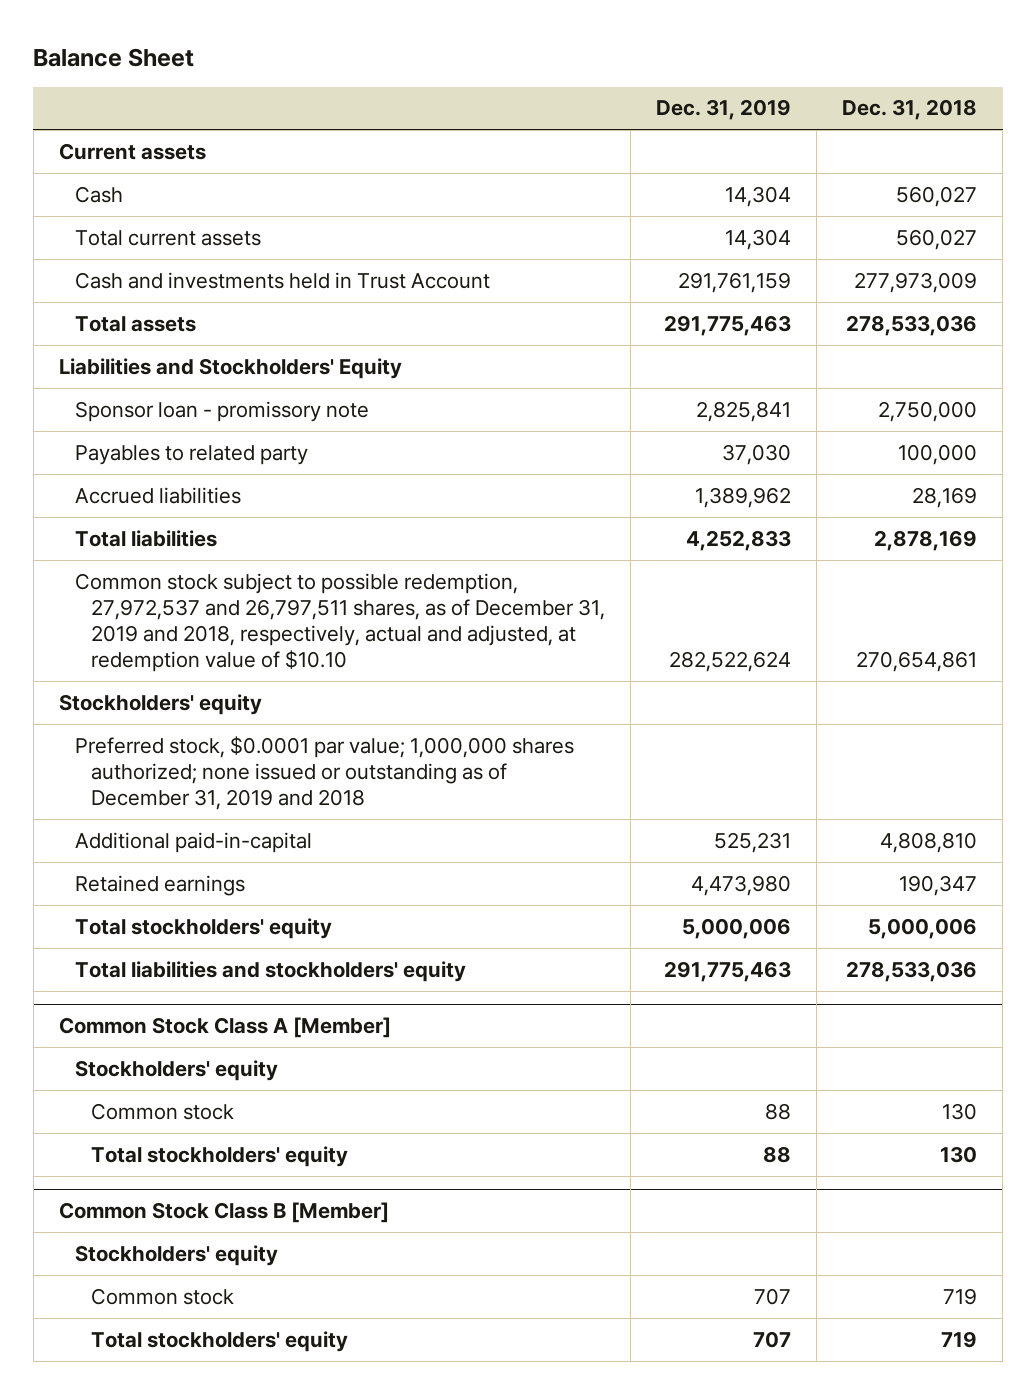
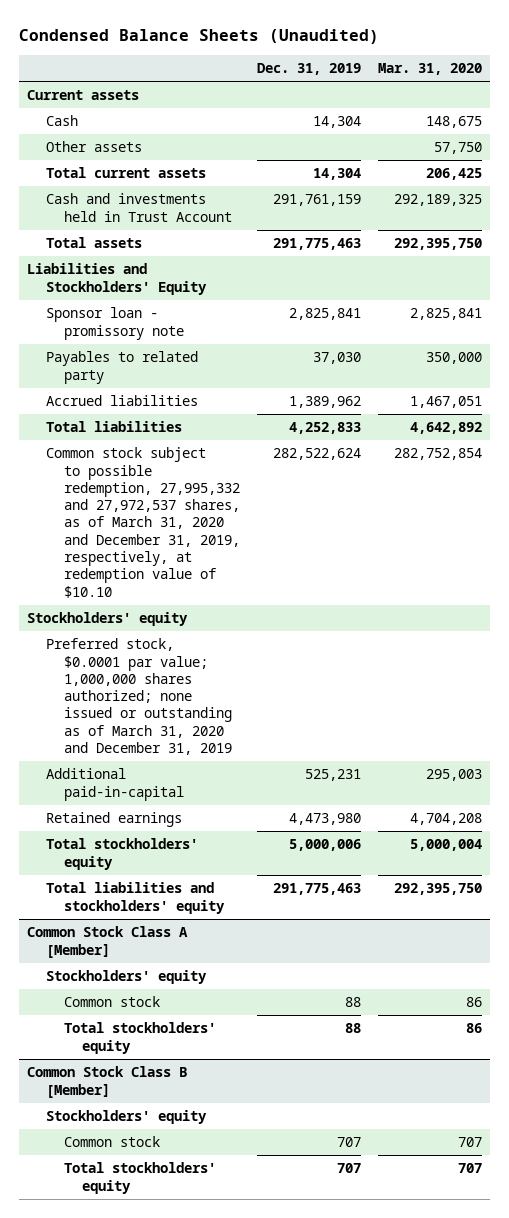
- Balance Sheet
+ Condensed Balance Sheets (Unaudited)
- | Dec. 31, 2019 | Dec. 31, 2018
+ | Dec. 31, 2019 | Mar. 31, 2020
+ Other assets | | 57,750
- Common stock subject to possible redemption, 27,972,537 and 26,797,511 shares, as of December 31, 2019 and 2018, respectively, actual and adjusted, at redemption value of $10.10 | 282,522,624 | 270,654,861
+ Common stock subject to possible redemption, 27,995,332 and 27,972,537 shares, as of March 31, 2020 and December 31, 2019, respectively, at redemption value of $10.10 | 282,522,624 | 282,752,854
- Preferred stock, $0.0001 par value; 1,000,000 shares authorized; none issued or outstanding as of December 31, 2019 and 2018
+ Preferred stock, $0.0001 par value; 1,000,000 shares authorized; none issued or outstanding as of March 31, 2020 and December 31, 2019

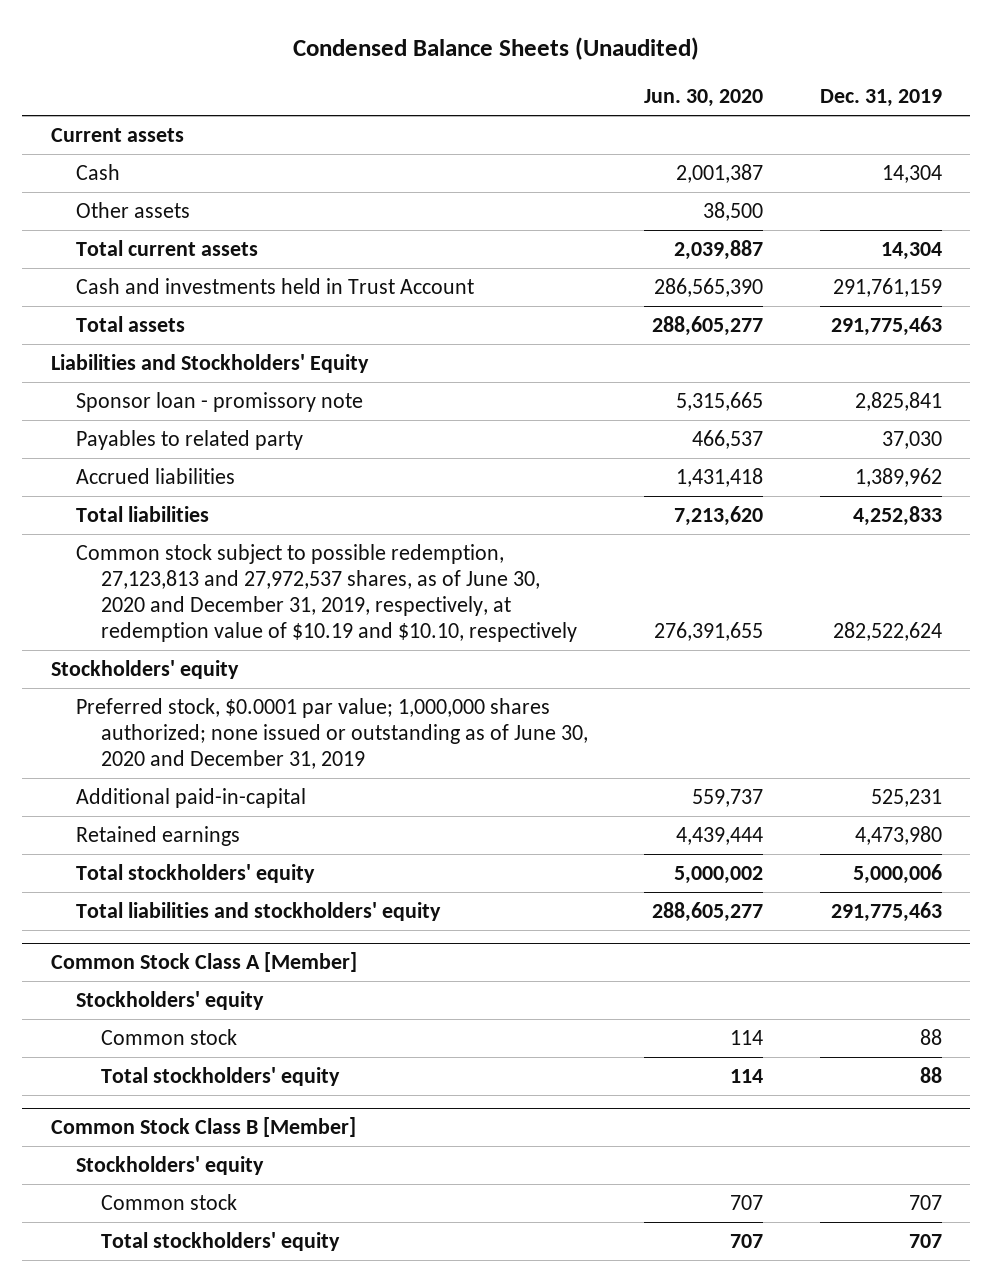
- | Dec. 31, 2019 | Mar. 31, 2020
+ | Jun. 30, 2020 | Dec. 31, 2019
- Common stock subject to possible redemption, 27,995,332 and 27,972,537 shares, as of March 31, 2020 and December 31, 2019, respectively, at redemption value of $10.10 | 282,522,624 | 282,752,854
+ Common stock subject to possible redemption, 27,123,813 and 27,972,537 shares, as of June 30, 2020 and December 31, 2019, respectively, at redemption value of $10.19 and $10.10, respectively | 276,391,655 | 282,522,624
- Preferred stock, $0.0001 par value; 1,000,000 shares authorized; none issued or outstanding as of March 31, 2020 and December 31, 2019
+ Preferred stock, $0.0001 par value; 1,000,000 shares authorized; none issued or outstanding as of June 30, 2020 and December 31, 2019

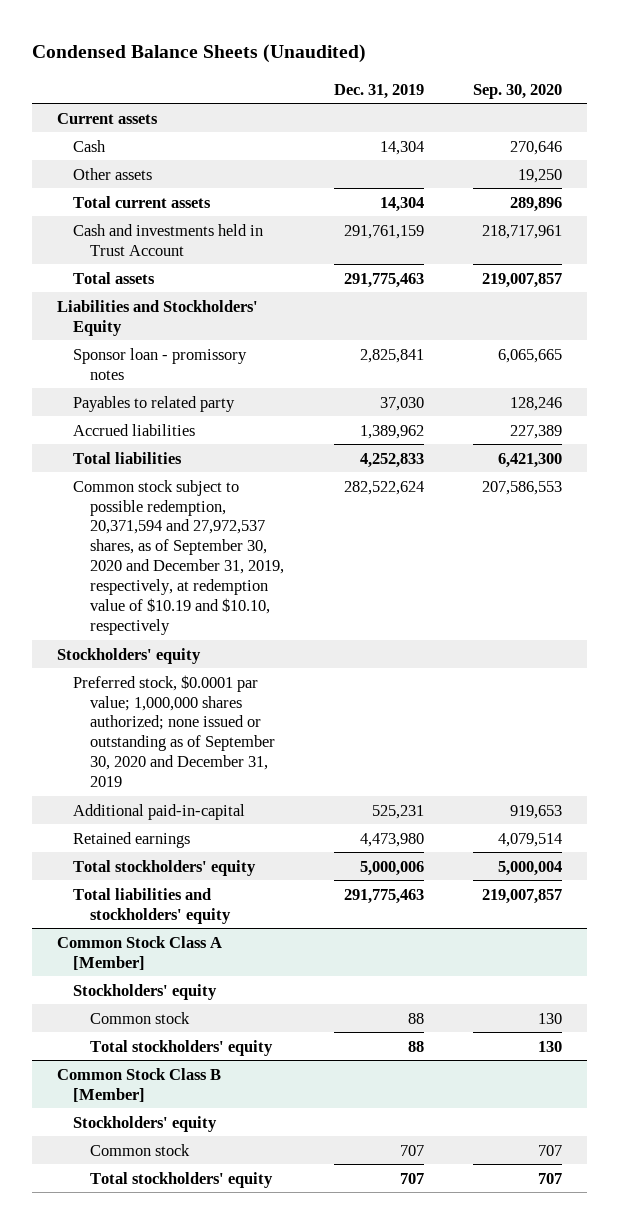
- | Jun. 30, 2020 | Dec. 31, 2019
+ | Dec. 31, 2019 | Sep. 30, 2020
- Sponsor loan - promissory note | 5,315,665 | 2,825,841
+ Sponsor loan - promissory notes | 2,825,841 | 6,065,665
- Common stock subject to possible redemption, 27,123,813 and 27,972,537 shares, as of June 30, 2020 and December 31, 2019, respectively, at redemption value of $10.19 and $10.10, respectively | 276,391,655 | 282,522,624
+ Common stock subject to possible redemption, 20,371,594 and 27,972,537 shares, as of September 30, 2020 and December 31, 2019, respectively, at redemption value of $10.19 and $10.10, respectively | 282,522,624 | 207,586,553
- Preferred stock, $0.0001 par value; 1,000,000 shares authorized; none issued or outstanding as of June 30, 2020 and December 31, 2019
+ Preferred stock, $0.0001 par value; 1,000,000 shares authorized; none issued or outstanding as of September 30, 2020 and December 31, 2019

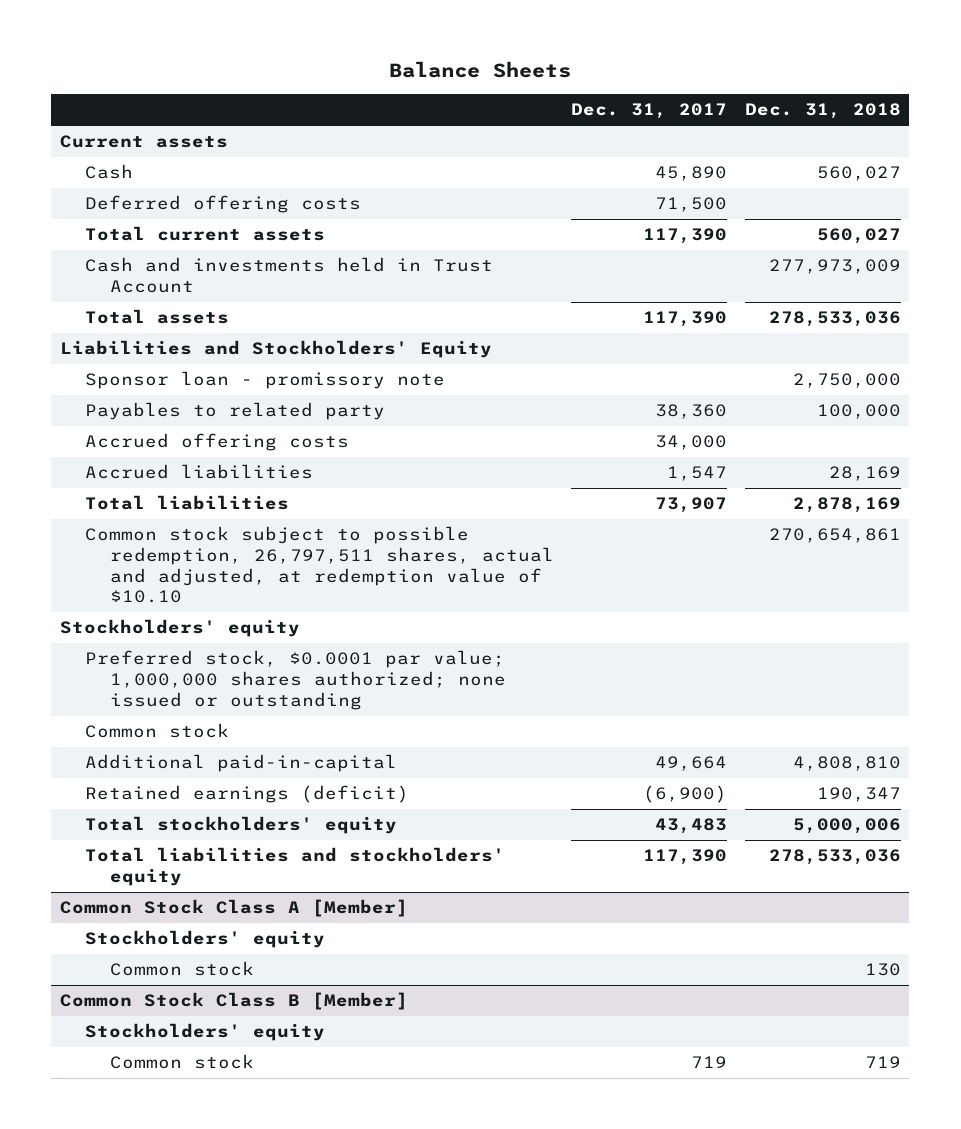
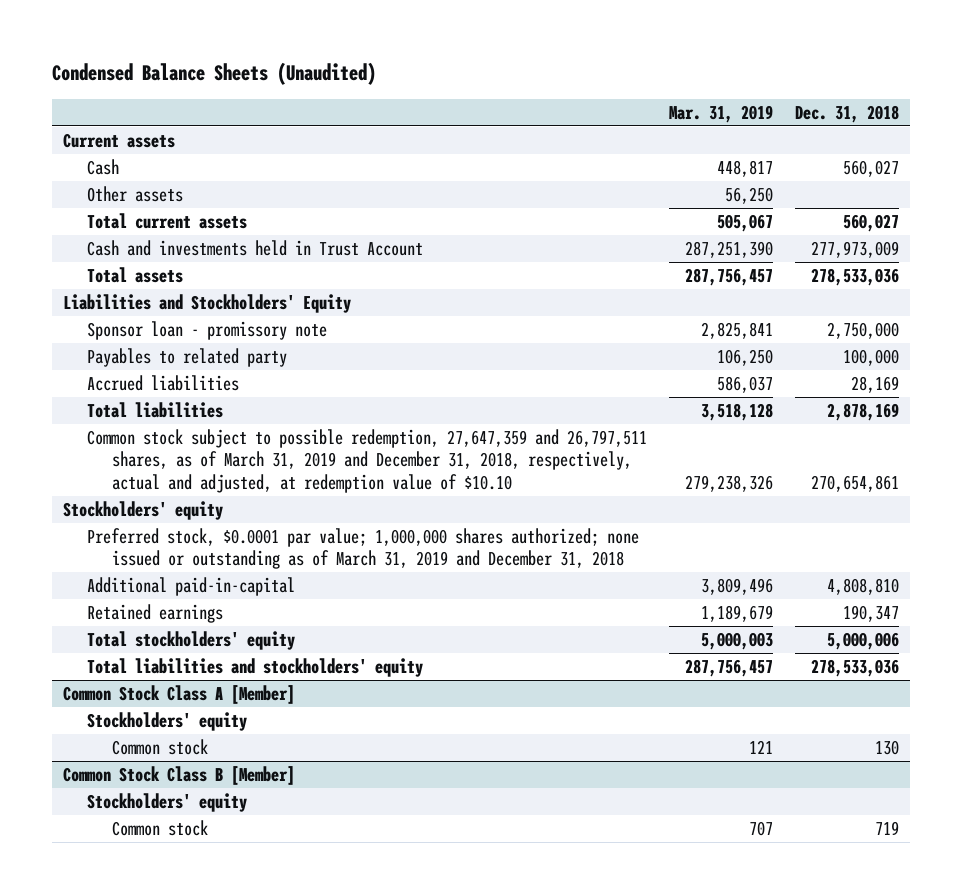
- Balance Sheets
+ Condensed Balance Sheets (Unaudited)
- | Dec. 31, 2017 | Dec. 31, 2018
+ | Mar. 31, 2019 | Dec. 31, 2018
- Deferred offering costs | 71,500 |
+ Other assets | 56,250 |
- Accrued offering costs | 34,000 |
- Common stock subject to possible redemption, 26,797,511 shares, actual and adjusted, at redemption value of $10.10 | | 270,654,861
+ Common stock subject to possible redemption, 27,647,359 and 26,797,511 shares, as of March 31, 2019 and December 31, 2018, respectively, actual and adjusted, at redemption value of $10.10 | 279,238,326 | 270,654,861
- Preferred stock, $0.0001 par value; 1,000,000 shares authorized; none issued or outstanding
- Common stock
+ Preferred stock, $0.0001 par value; 1,000,000 shares authorized; none issued or outstanding as of March 31, 2019 and December 31, 2018
- Retained earnings (deficit) | (6,900) | 190,347
+ Retained earnings | 1,189,679 | 190,347

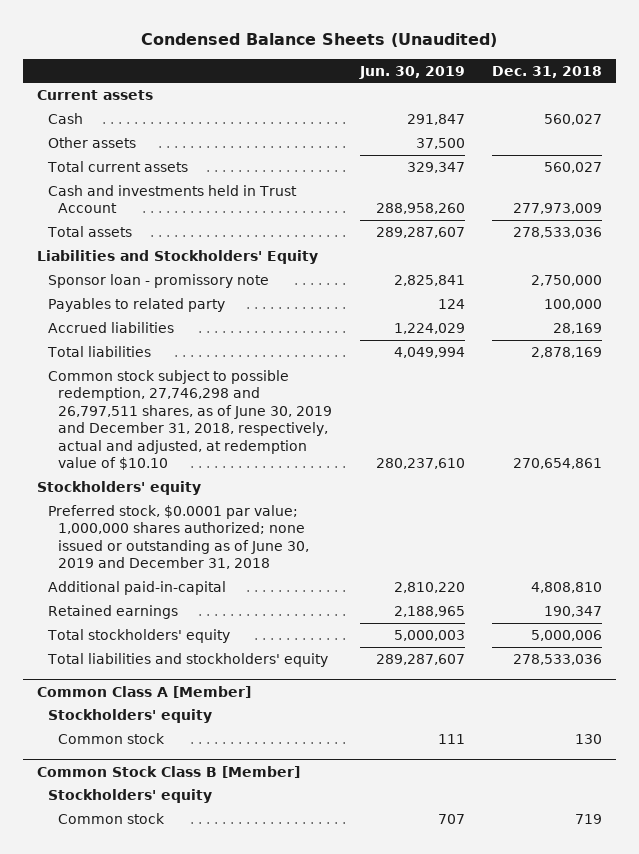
- | Mar. 31, 2019 | Dec. 31, 2018
+ | Jun. 30, 2019 | Dec. 31, 2018
- Common stock subject to possible redemption, 27,647,359 and 26,797,511 shares, as of March 31, 2019 and December 31, 2018, respectively, actual and adjusted, at redemption value of $10.10 | 279,238,326 | 270,654,861
+ Common stock subject to possible redemption, 27,746,298 and 26,797,511 shares, as of June 30, 2019 and December 31, 2018, respectively, actual and adjusted, at redemption value of $10.10 | 280,237,610 | 270,654,861
- Preferred stock, $0.0001 par value; 1,000,000 shares authorized; none issued or outstanding as of March 31, 2019 and December 31, 2018
+ Preferred stock, $0.0001 par value; 1,000,000 shares authorized; none issued or outstanding as of June 30, 2019 and December 31, 2018
- Common Stock Class A [Member]
+ Common Class A [Member]

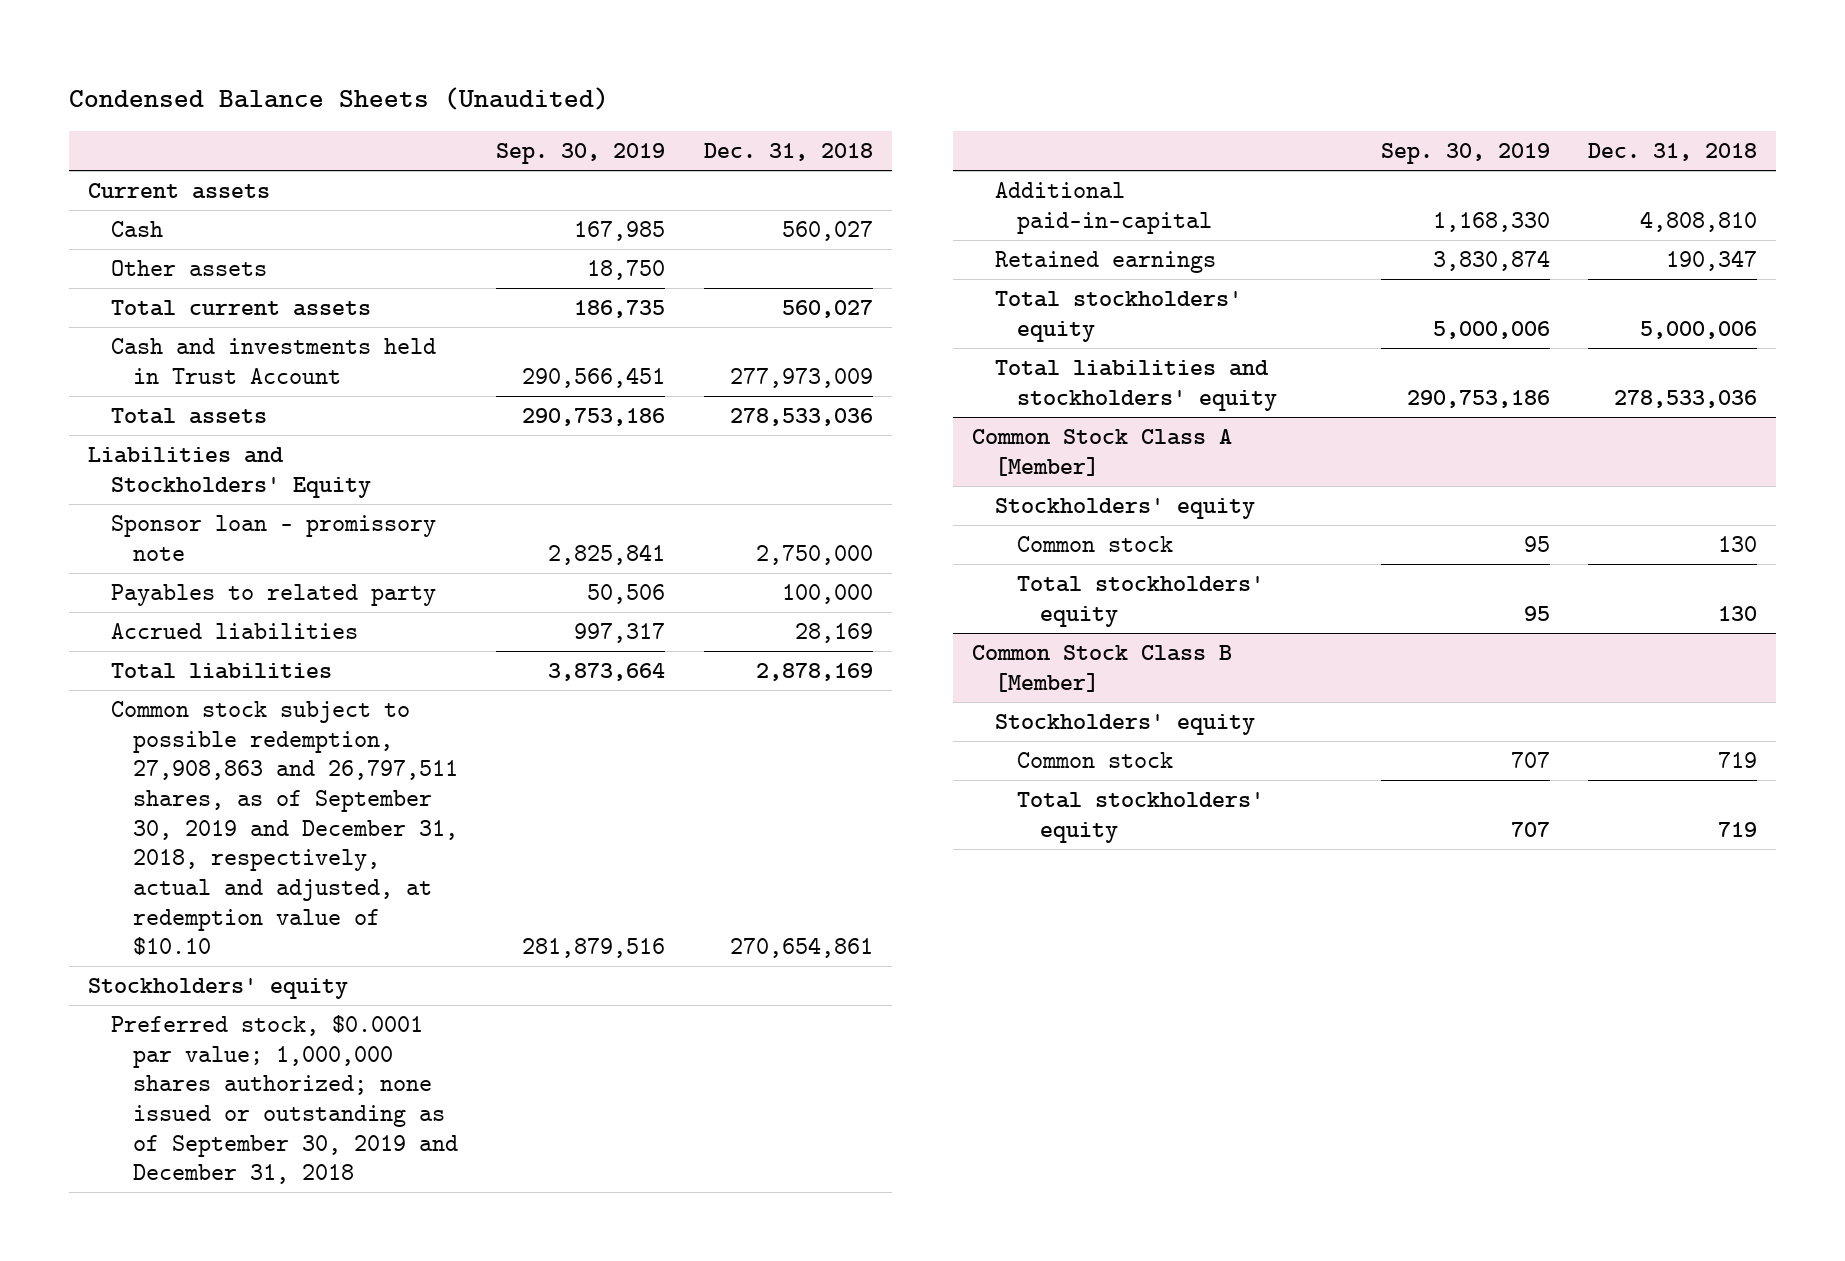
- | Jun. 30, 2019 | Dec. 31, 2018
+ | Sep. 30, 2019 | Dec. 31, 2018
- Common stock subject to possible redemption, 27,746,298 and 26,797,511 shares, as of June 30, 2019 and December 31, 2018, respectively, actual and adjusted, at redemption value of $10.10 | 280,237,610 | 270,654,861
+ Common stock subject to possible redemption, 27,908,863 and 26,797,511 shares, as of September 30, 2019 and December 31, 2018, respectively, actual and adjusted, at redemption value of $10.10 | 281,879,516 | 270,654,861
- Preferred stock, $0.0001 par value; 1,000,000 shares authorized; none issued or outstanding as of June 30, 2019 and December 31, 2018
+ Preferred stock, $0.0001 par value; 1,000,000 shares authorized; none issued or outstanding as of September 30, 2019 and December 31, 2018
- Common Class A [Member]
+ Common Stock Class A [Member]
+ Total stockholders' equity | 95 | 130
@ Common Stock Class B [Member]
+ Total stockholders' equity | 707 | 719

